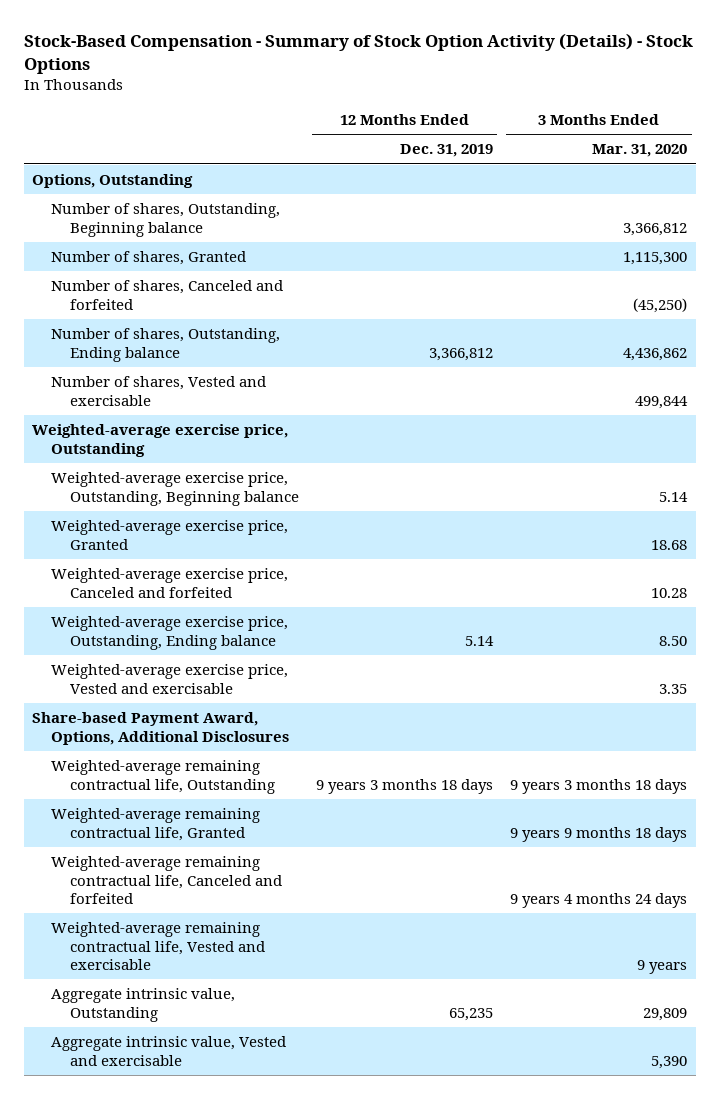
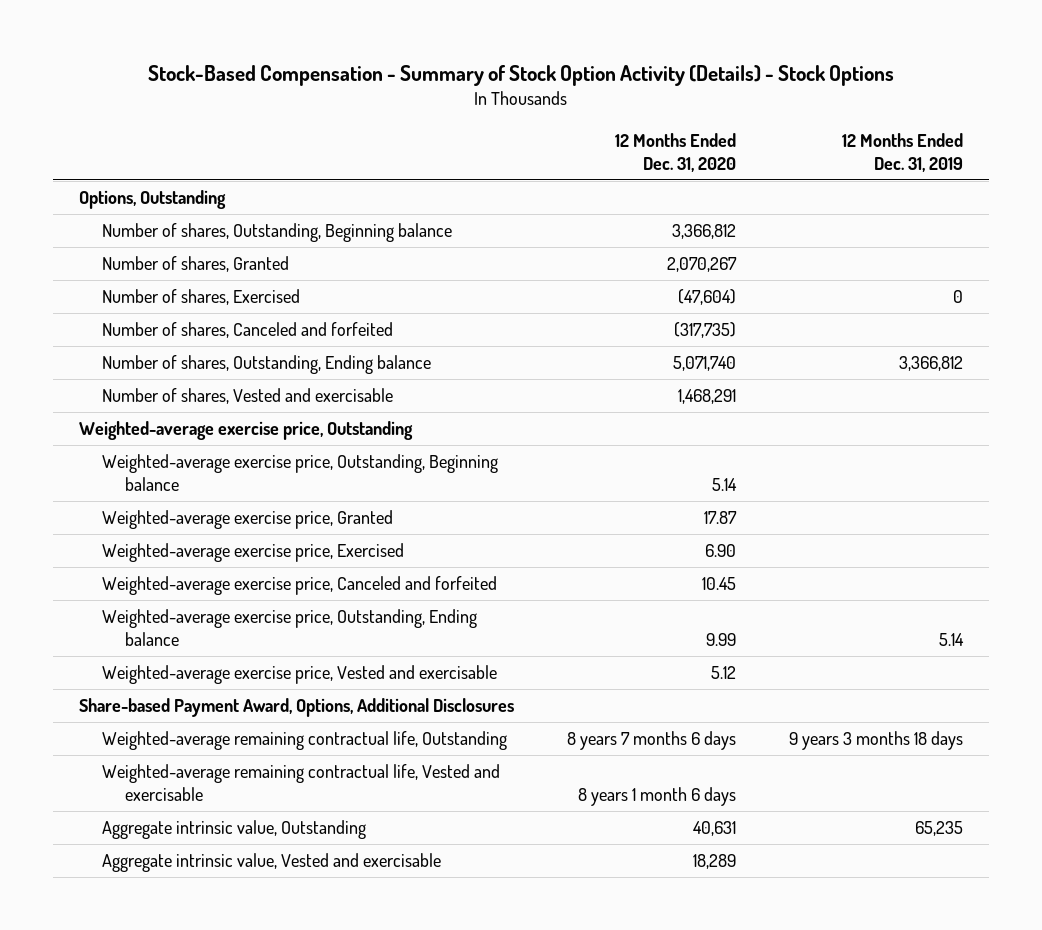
- | 12 Months Ended Dec. 31, 2019 | 3 Months Ended Mar. 31, 2020
+ | 12 Months Ended Dec. 31, 2020 | 12 Months Ended Dec. 31, 2019
+ Number of shares, Exercised | (47,604) | 0
+ Weighted-average exercise price, Exercised | 6.90 |
- Weighted-average remaining contractual life, Granted | | 9 years 9 months 18 days
- Weighted-average remaining contractual life, Canceled and forfeited | | 9 years 4 months 24 days

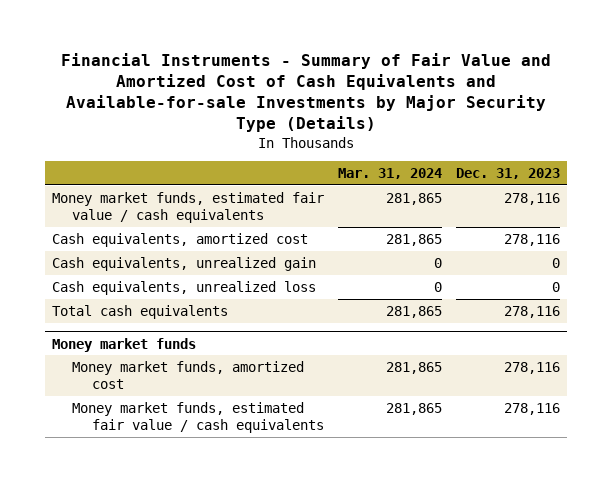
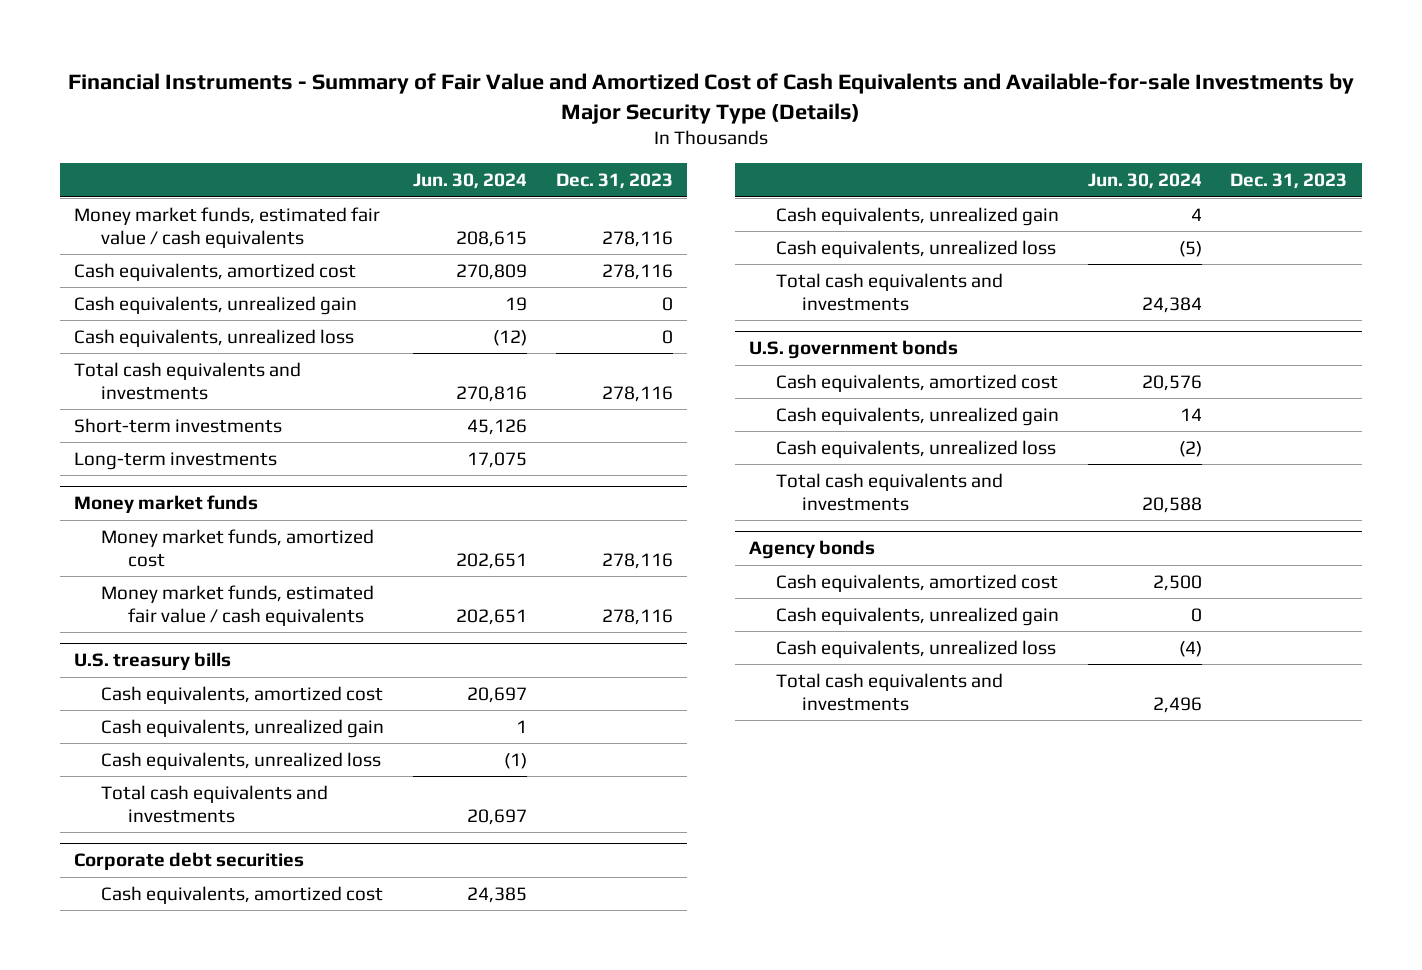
- | Mar. 31, 2024 | Dec. 31, 2023
+ | Jun. 30, 2024 | Dec. 31, 2023
- Total cash equivalents | 281,865 | 278,116
+ Total cash equivalents and investments | 270,816 | 278,116
+ Short-term investments | 45,126 |
+ Long-term investments | 17,075 |
+ U.S. treasury bills
+ Cash equivalents, amortized cost | 20,697 |
+ Cash equivalents, unrealized gain | 1 |
+ Cash equivalents, unrealized loss | (1) |
+ Total cash equivalents and investments | 20,697 |
+ Corporate debt securities
+ Cash equivalents, amortized cost | 24,385 |
+ Cash equivalents, unrealized gain | 4 |
+ Cash equivalents, unrealized loss | (5) |
+ Total cash equivalents and investments | 24,384 |
+ U.S. government bonds
+ Cash equivalents, amortized cost | 20,576 |
+ Cash equivalents, unrealized gain | 14 |
+ Cash equivalents, unrealized loss | (2) |
+ Total cash equivalents and investments | 20,588 |
+ Agency bonds
+ Cash equivalents, amortized cost | 2,500 |
+ Cash equivalents, unrealized gain | 0 |
+ Cash equivalents, unrealized loss | (4) |
+ Total cash equivalents and investments | 2,496 |

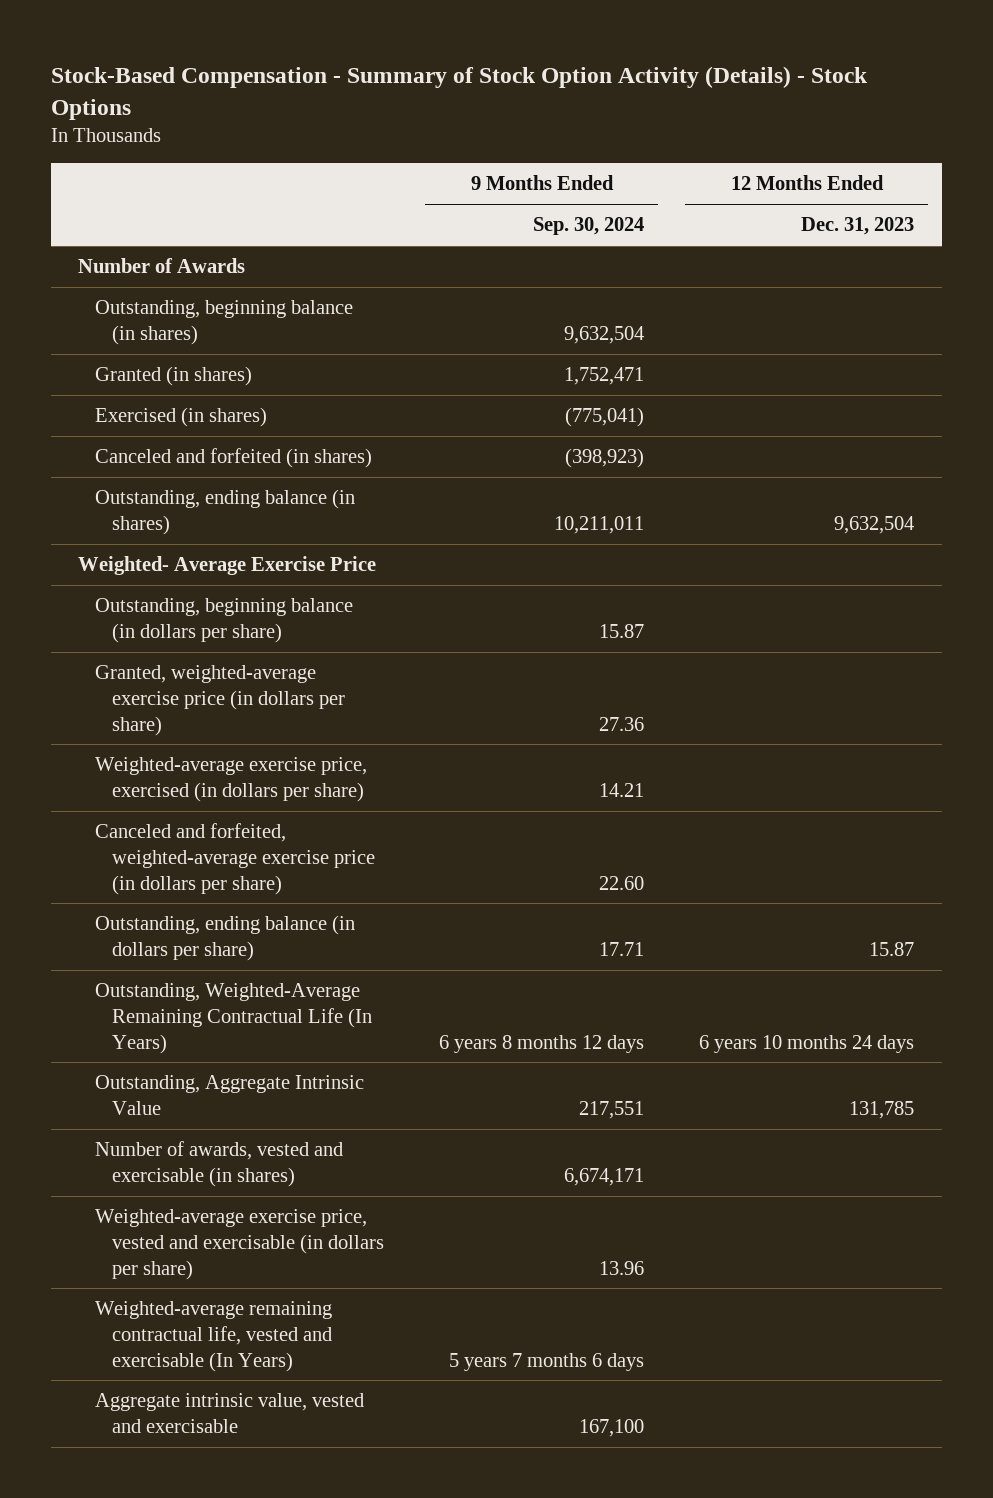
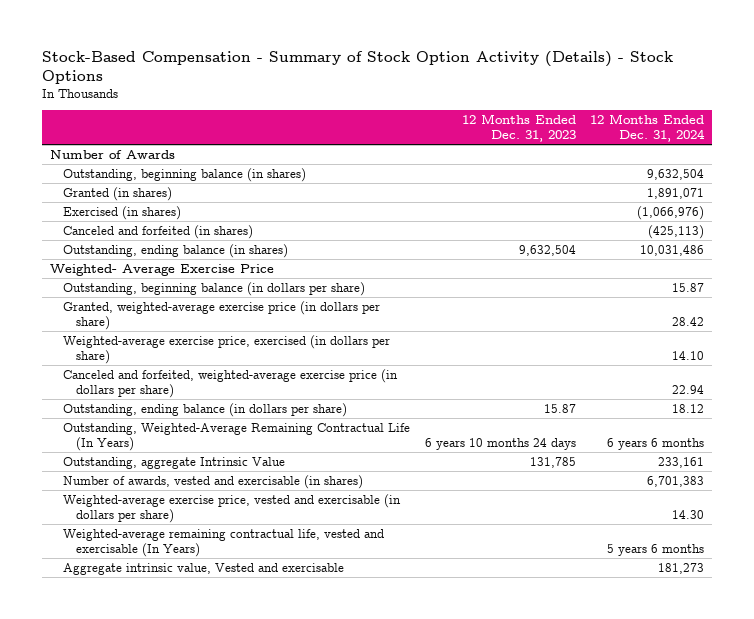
- | 9 Months Ended Sep. 30, 2024 | 12 Months Ended Dec. 31, 2023
+ | 12 Months Ended Dec. 31, 2023 | 12 Months Ended Dec. 31, 2024
- Outstanding, Aggregate Intrinsic Value | 217,551 | 131,785
+ Outstanding, aggregate Intrinsic Value | 131,785 | 233,161
- Aggregate intrinsic value, vested and exercisable | 167,100 |
+ Aggregate intrinsic value, Vested and exercisable | | 181,273

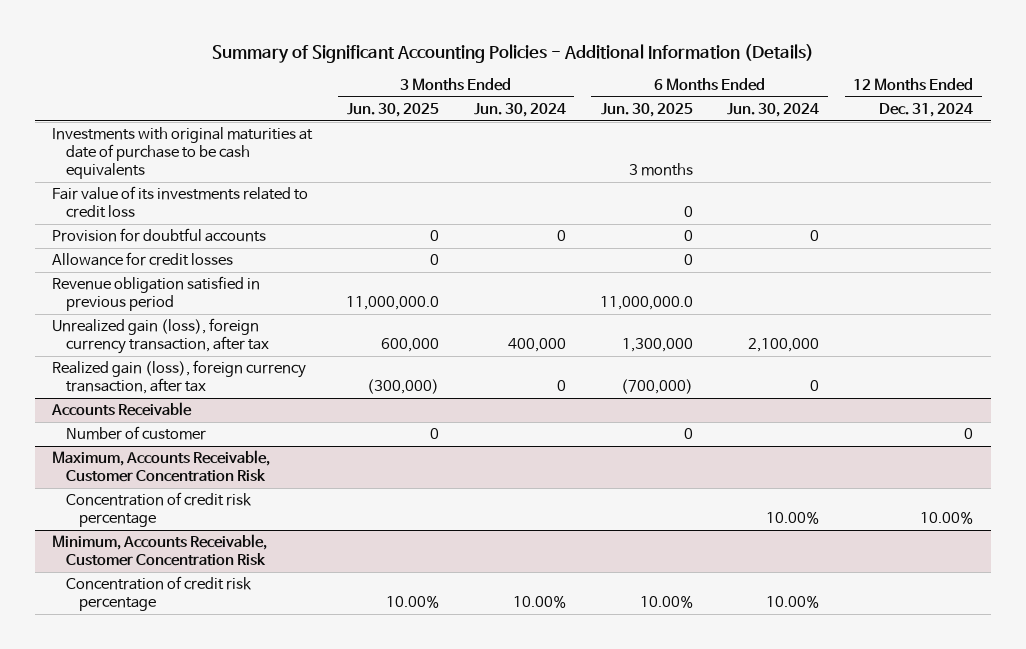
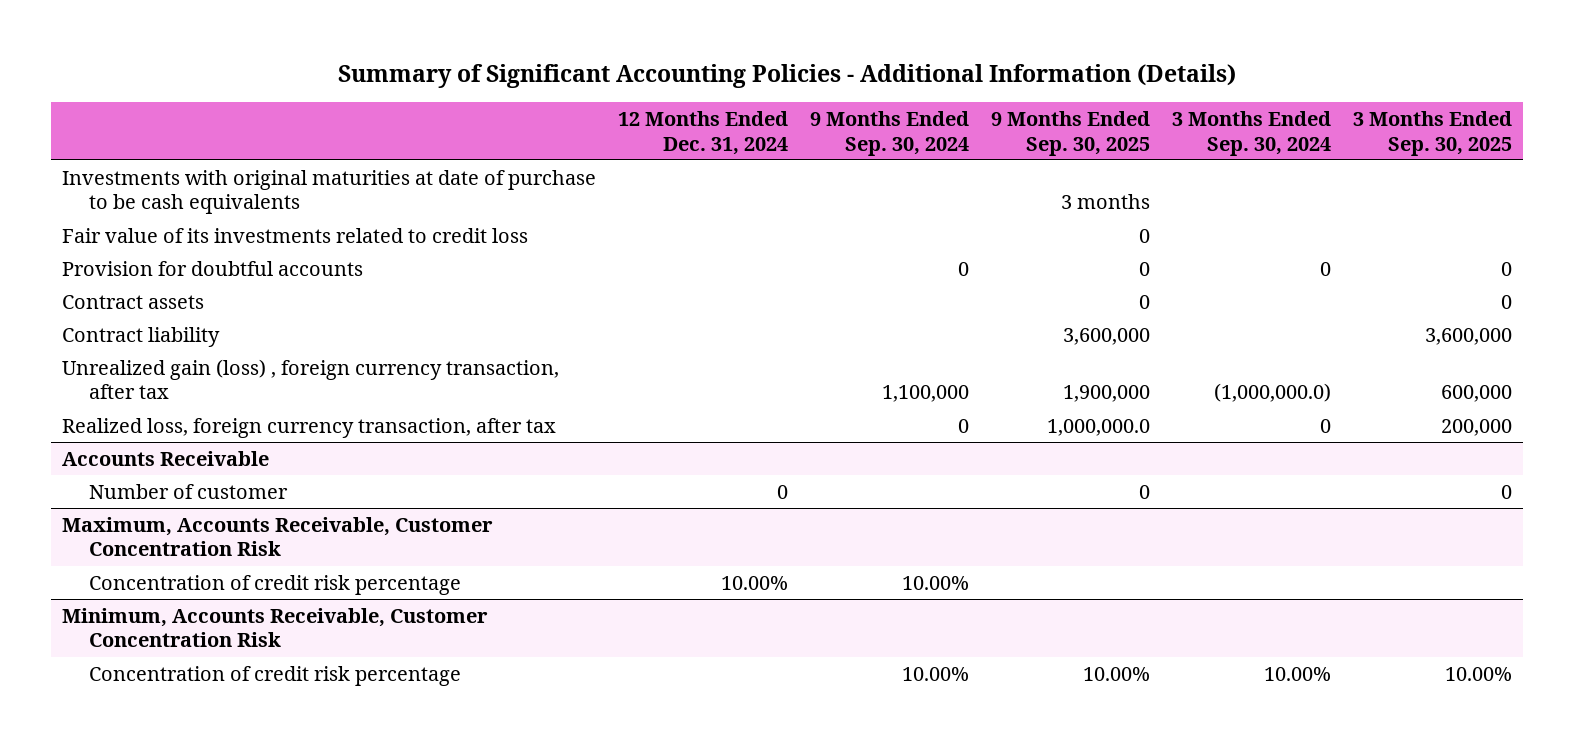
- | 3 Months Ended Jun. 30, 2025 | 3 Months Ended Jun. 30, 2024 | 6 Months Ended Jun. 30, 2025 | 6 Months Ended Jun. 30, 2024 | 12 Months Ended Dec. 31, 2024
+ | 12 Months Ended Dec. 31, 2024 | 9 Months Ended Sep. 30, 2024 | 9 Months Ended Sep. 30, 2025 | 3 Months Ended Sep. 30, 2024 | 3 Months Ended Sep. 30, 2025
- Allowance for credit losses | 0 | | 0 | |
- Revenue obligation satisfied in previous period | 11,000,000.0 | | 11,000,000.0 | |
- Unrealized gain (loss), foreign currency transaction, after tax | 600,000 | 400,000 | 1,300,000 | 2,100,000 |
- Realized gain (loss), foreign currency transaction, after tax | (300,000) | 0 | (700,000) | 0 |
+ Contract assets | | | 0 | | 0
+ Contract liability | | | 3,600,000 | | 3,600,000
+ Unrealized gain (loss) , foreign currency transaction, after tax | | 1,100,000 | 1,900,000 | (1,000,000.0) | 600,000
+ Realized loss, foreign currency transaction, after tax | | 0 | 1,000,000.0 | 0 | 200,000

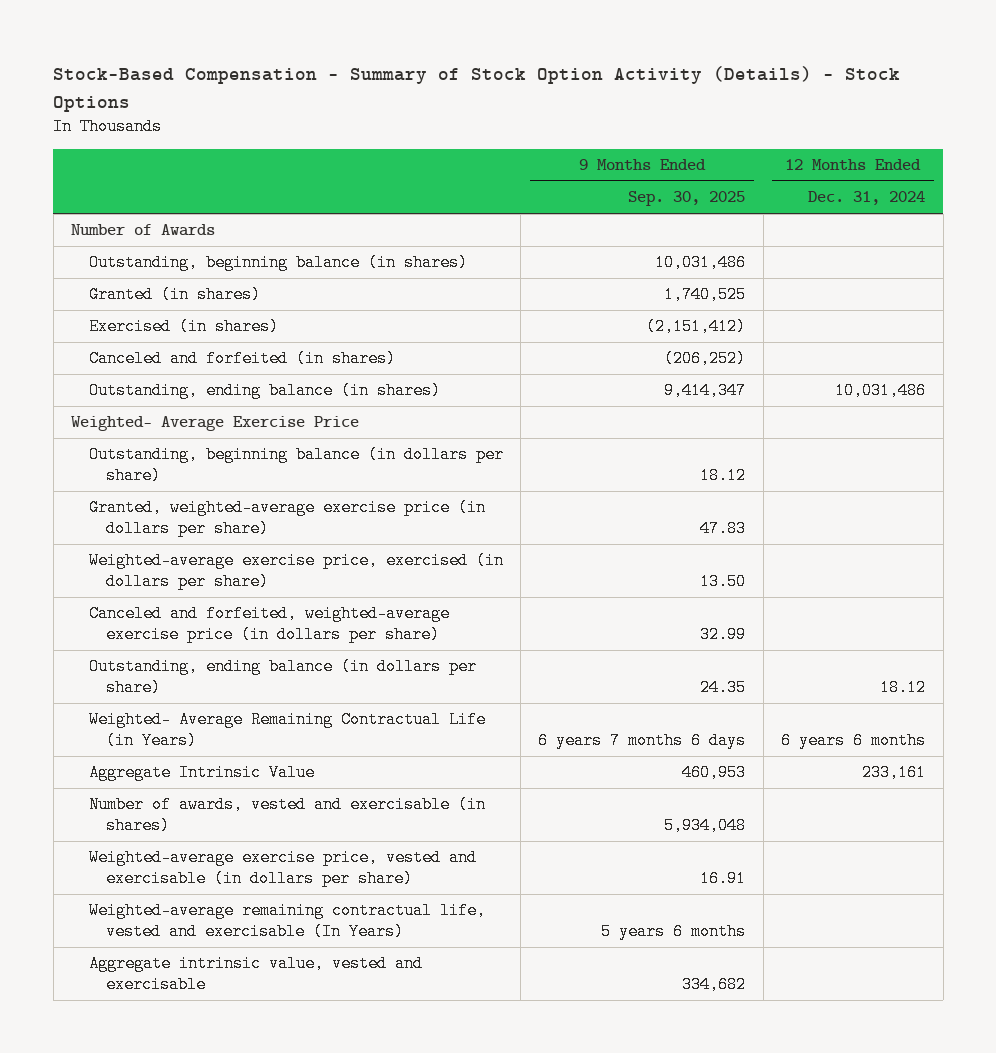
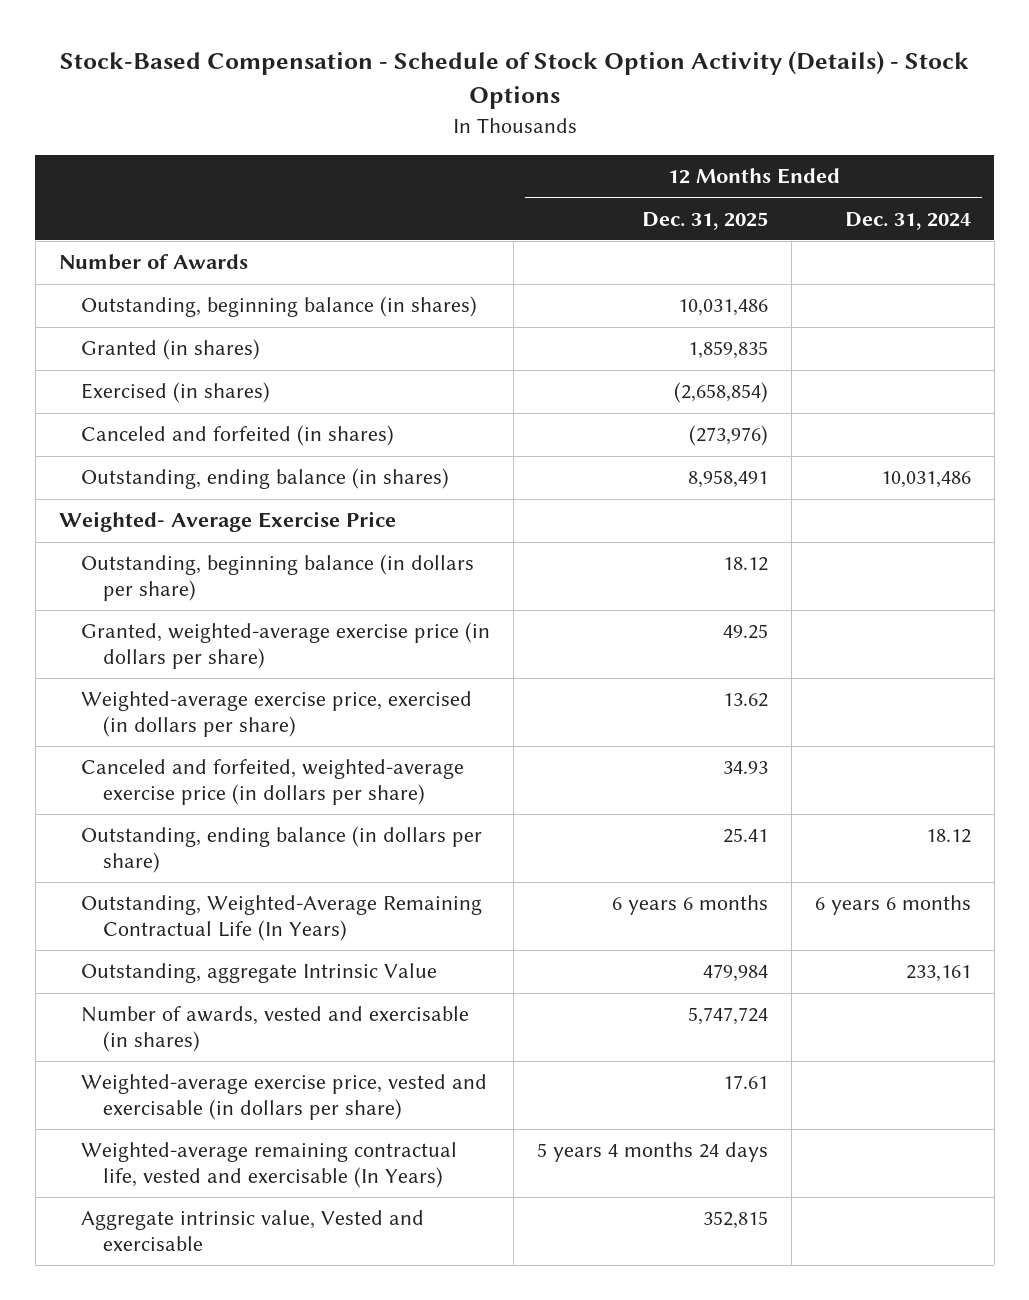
- Stock-Based Compensation - Summary of Stock Option Activity (Details) - Stock Options
+ Stock-Based Compensation - Schedule of Stock Option Activity (Details) - Stock Options
- | 9 Months Ended Sep. 30, 2025 | 12 Months Ended Dec. 31, 2024
+ | 12 Months Ended Dec. 31, 2025 | 12 Months Ended Dec. 31, 2024
- Weighted- Average Remaining Contractual Life (in Years) | 6 years 7 months 6 days | 6 years 6 months
- Aggregate Intrinsic Value | 460,953 | 233,161
+ Outstanding, Weighted-Average Remaining Contractual Life (In Years) | 6 years 6 months | 6 years 6 months
+ Outstanding, aggregate Intrinsic Value | 479,984 | 233,161
- Aggregate intrinsic value, vested and exercisable | 334,682 |
+ Aggregate intrinsic value, Vested and exercisable | 352,815 |

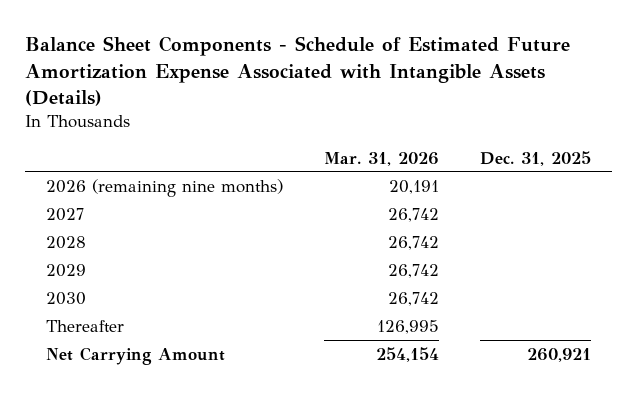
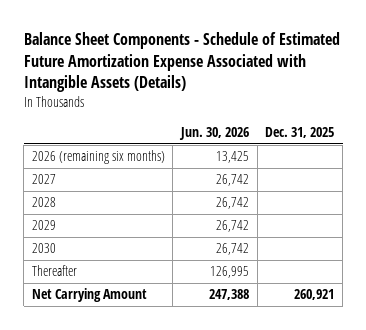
- | Mar. 31, 2026 | Dec. 31, 2025
+ | Jun. 30, 2026 | Dec. 31, 2025
- 2026 (remaining nine months) | 20,191 |
+ 2026 (remaining six months) | 13,425 |

